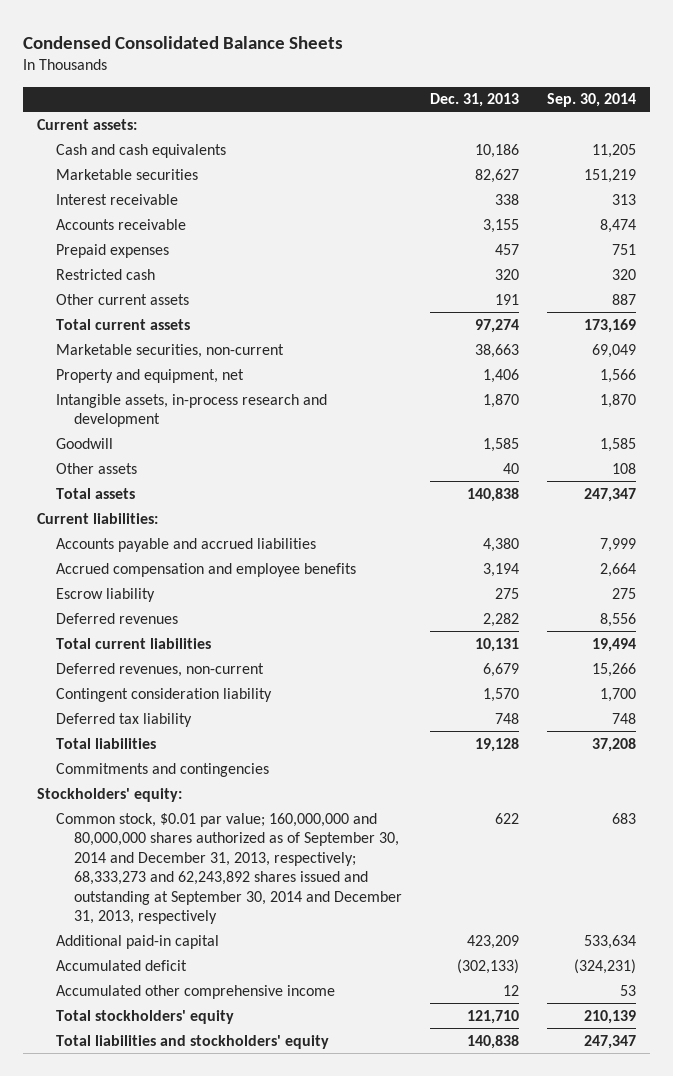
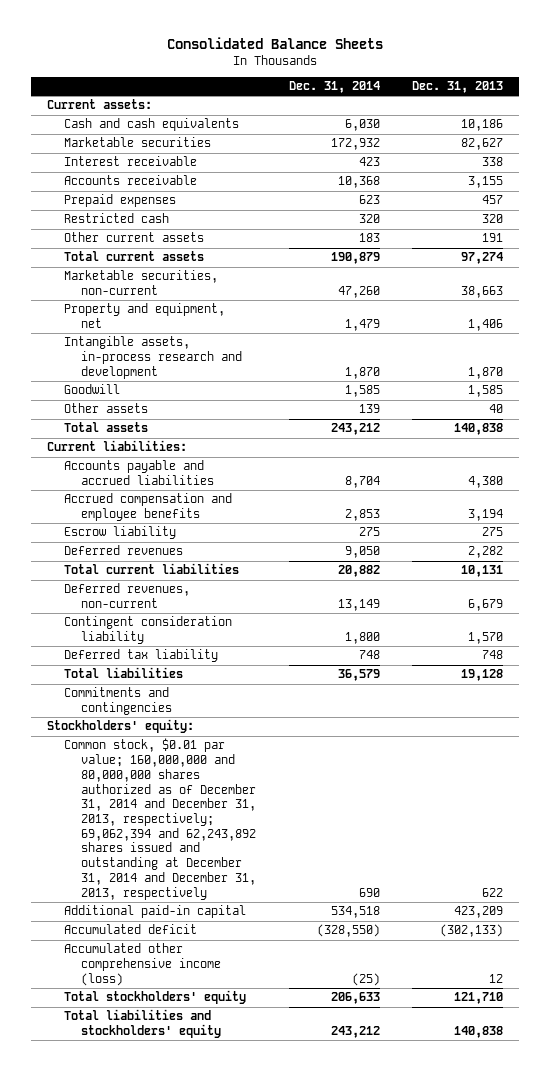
- Condensed Consolidated Balance Sheets
+ Consolidated Balance Sheets
- | Dec. 31, 2013 | Sep. 30, 2014
+ | Dec. 31, 2014 | Dec. 31, 2013
- Common stock, $0.01 par value; 160,000,000 and 80,000,000 shares authorized as of September 30, 2014 and December 31, 2013, respectively; 68,333,273 and 62,243,892 shares issued and outstanding at September 30, 2014 and December 31, 2013, respectively | 622 | 683
+ Common stock, $0.01 par value; 160,000,000 and 80,000,000 shares authorized as of December 31, 2014 and December 31, 2013, respectively; 69,062,394 and 62,243,892 shares issued and outstanding at December 31, 2014 and December 31, 2013, respectively | 690 | 622
- Accumulated other comprehensive income | 12 | 53
+ Accumulated other comprehensive income (loss) | (25) | 12

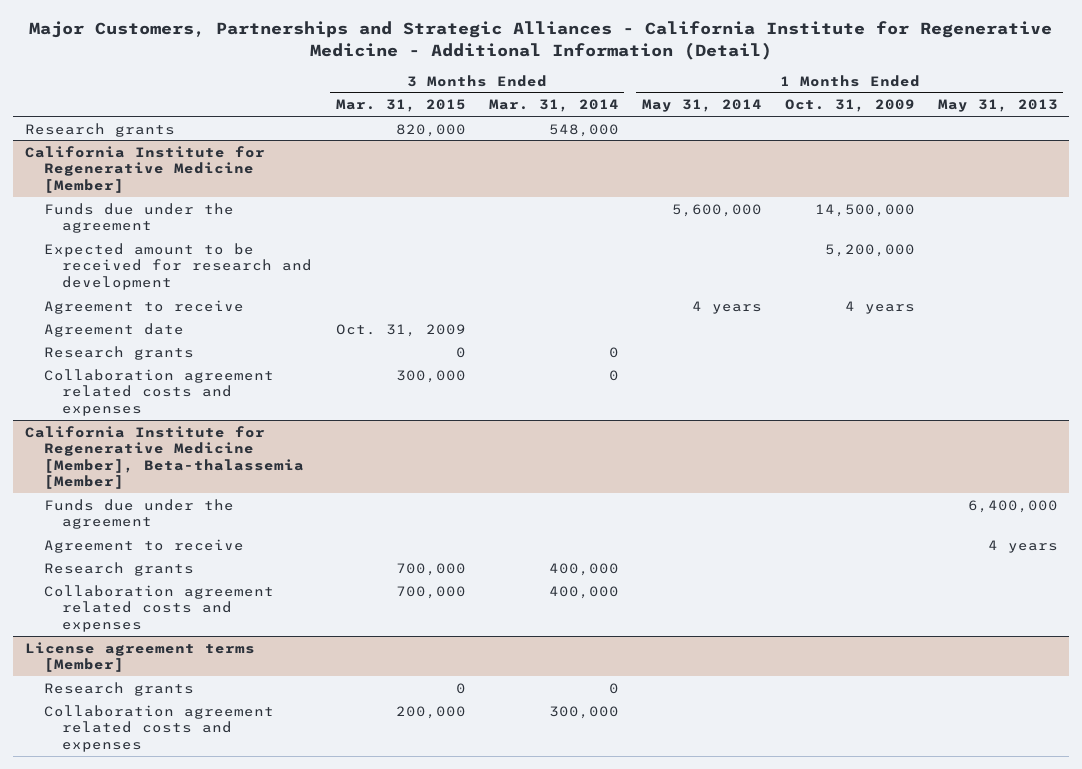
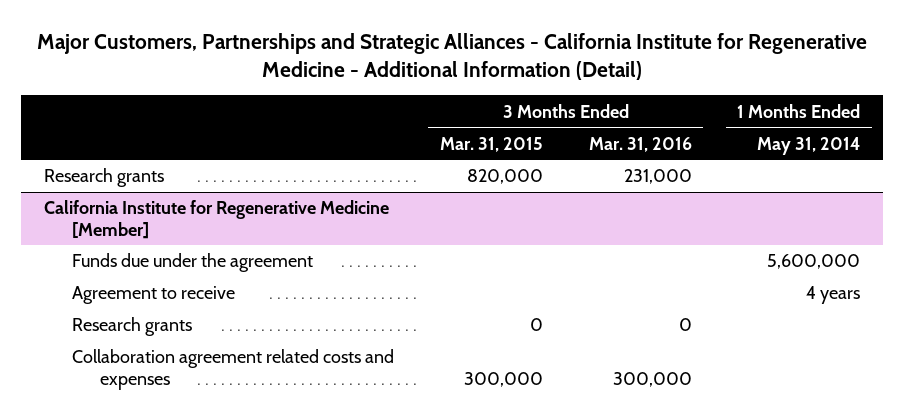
- | 3 Months Ended Mar. 31, 2015 | 3 Months Ended Mar. 31, 2014 | 1 Months Ended May 31, 2014 | 1 Months Ended Oct. 31, 2009 | 1 Months Ended May 31, 2013
+ | 3 Months Ended Mar. 31, 2015 | 3 Months Ended Mar. 31, 2016 | 1 Months Ended May 31, 2014
@ California Institute for Regenerative Medicine [Member]
- Expected amount to be received for research and development | | | | 5,200,000 |
- Agreement date | Oct. 31, 2009 | | | |
- California Institute for Regenerative Medicine [Member], Beta-thalassemia [Member]
- Funds due under the agreement | | | | | 6,400,000
- Agreement to receive | | | | | 4 years
- Research grants | 700,000 | 400,000 | | |
- Collaboration agreement related costs and expenses | 700,000 | 400,000 | | |
- License agreement terms [Member]
- Research grants | 0 | 0 | | |
- Collaboration agreement related costs and expenses | 200,000 | 300,000 | | |

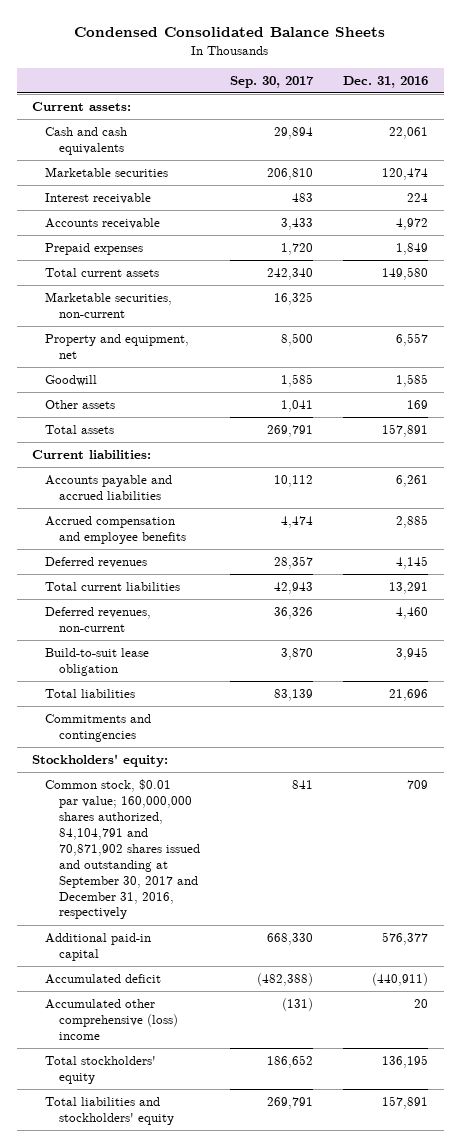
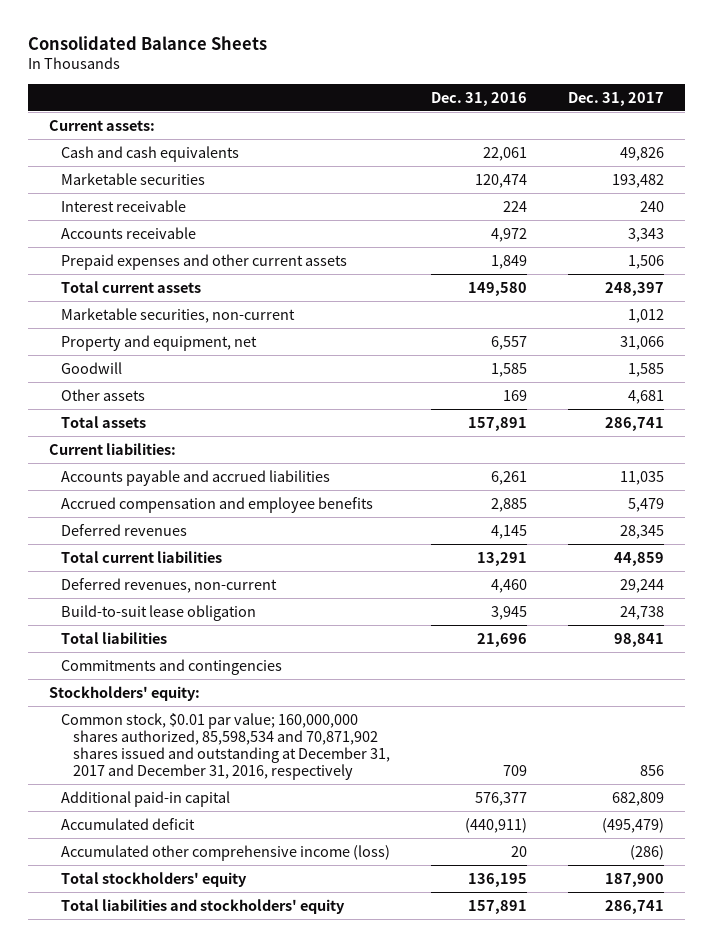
- Condensed Consolidated Balance Sheets
+ Consolidated Balance Sheets
- | Sep. 30, 2017 | Dec. 31, 2016
+ | Dec. 31, 2016 | Dec. 31, 2017
- Prepaid expenses | 1,720 | 1,849
+ Prepaid expenses and other current assets | 1,849 | 1,506
- Common stock, $0.01 par value; 160,000,000 shares authorized, 84,104,791 and 70,871,902 shares issued and outstanding at September 30, 2017 and December 31, 2016, respectively | 841 | 709
+ Common stock, $0.01 par value; 160,000,000 shares authorized, 85,598,534 and 70,871,902 shares issued and outstanding at December 31, 2017 and December 31, 2016, respectively | 709 | 856
- Accumulated other comprehensive (loss) income | (131) | 20
+ Accumulated other comprehensive income (loss) | 20 | (286)

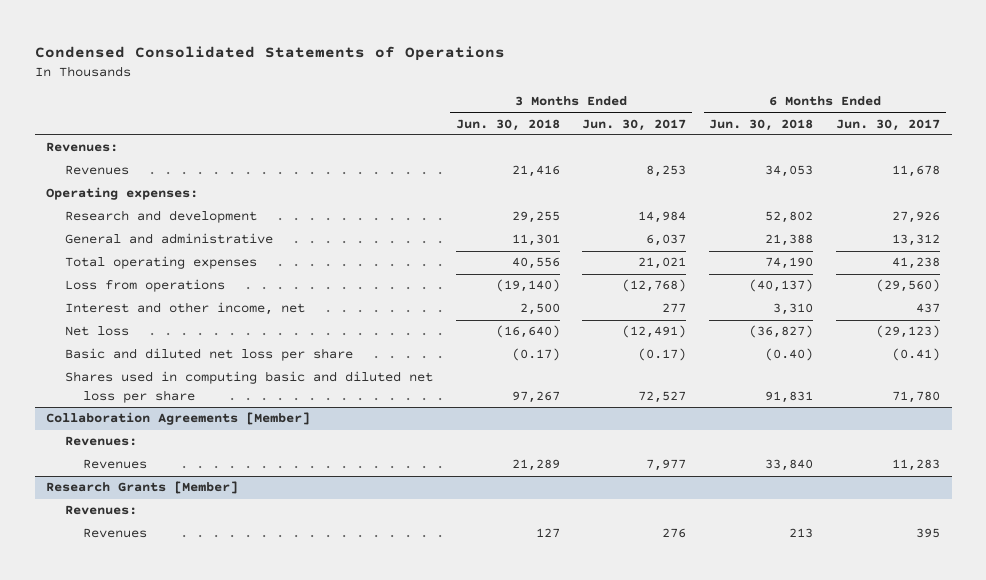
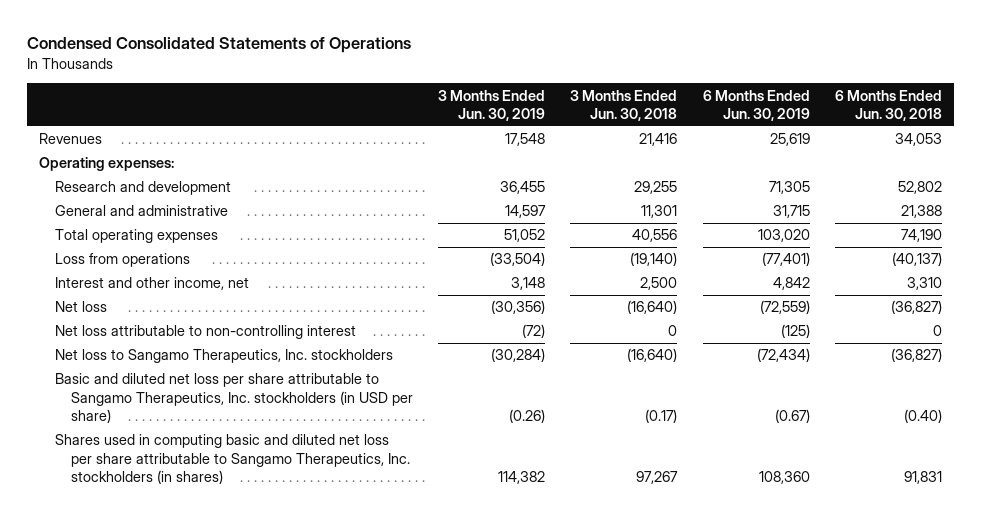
- | 3 Months Ended Jun. 30, 2018 | 3 Months Ended Jun. 30, 2017 | 6 Months Ended Jun. 30, 2018 | 6 Months Ended Jun. 30, 2017
+ | 3 Months Ended Jun. 30, 2019 | 3 Months Ended Jun. 30, 2018 | 6 Months Ended Jun. 30, 2019 | 6 Months Ended Jun. 30, 2018
- Revenues:
- Basic and diluted net loss per share | (0.17) | (0.17) | (0.40) | (0.41)
- Shares used in computing basic and diluted net loss per share | 97,267 | 72,527 | 91,831 | 71,780
- Collaboration Agreements [Member]
- Revenues:
- Revenues | 21,289 | 7,977 | 33,840 | 11,283
- Research Grants [Member]
- Revenues:
- Revenues | 127 | 276 | 213 | 395
+ Net loss attributable to non-controlling interest | (72) | 0 | (125) | 0
+ Net loss to Sangamo Therapeutics, Inc. stockholders | (30,284) | (16,640) | (72,434) | (36,827)
+ Basic and diluted net loss per share attributable to Sangamo Therapeutics, Inc. stockholders (in USD per share) | (0.26) | (0.17) | (0.67) | (0.40)
+ Shares used in computing basic and diluted net loss per share attributable to Sangamo Therapeutics, Inc. stockholders (in shares) | 114,382 | 97,267 | 108,360 | 91,831

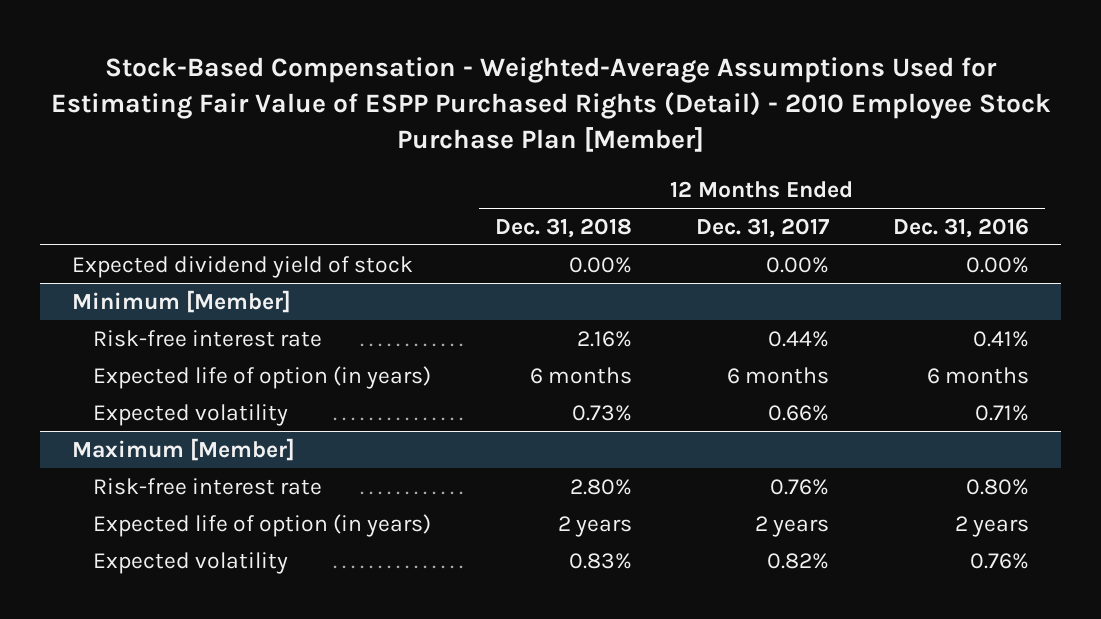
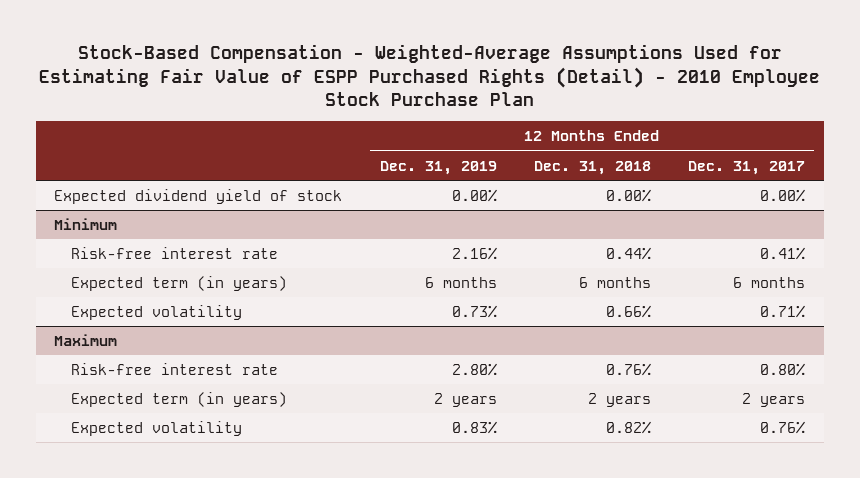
- Stock-Based Compensation - Weighted-Average Assumptions Used for Estimating Fair Value of ESPP Purchased Rights (Detail) - 2010 Employee Stock Purchase Plan [Member]
+ Stock-Based Compensation - Weighted-Average Assumptions Used for Estimating Fair Value of ESPP Purchased Rights (Detail) - 2010 Employee Stock Purchase Plan
- | 12 Months Ended Dec. 31, 2018 | 12 Months Ended Dec. 31, 2017 | 12 Months Ended Dec. 31, 2016
+ | 12 Months Ended Dec. 31, 2019 | 12 Months Ended Dec. 31, 2018 | 12 Months Ended Dec. 31, 2017
- Minimum [Member]
- Risk-free interest rate | 2.16% | 0.44% | 0.41%
- Expected life of option (in years) | 6 months | 6 months | 6 months
- Expected volatility | 0.73% | 0.66% | 0.71%
- Maximum [Member]
- Risk-free interest rate | 2.80% | 0.76% | 0.80%
- Expected life of option (in years) | 2 years | 2 years | 2 years
- Expected volatility | 0.83% | 0.82% | 0.76%
+ Minimum
+ Risk-free interest rate | 2.16% | 0.44% | 0.41%
+ Expected term (in years) | 6 months | 6 months | 6 months
+ Expected volatility | 0.73% | 0.66% | 0.71%
+ Maximum
+ Risk-free interest rate | 2.80% | 0.76% | 0.80%
+ Expected term (in years) | 2 years | 2 years | 2 years
+ Expected volatility | 0.83% | 0.82% | 0.76%

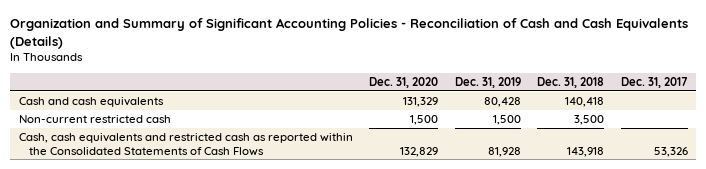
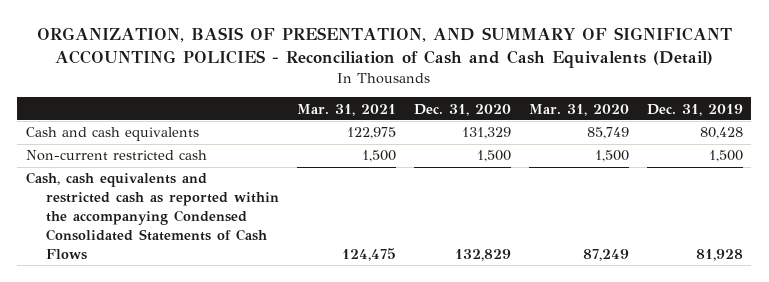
- Organization and Summary of Significant Accounting Policies - Reconciliation of Cash and Cash Equivalents (Details)
+ ORGANIZATION, BASIS OF PRESENTATION, AND SUMMARY OF SIGNIFICANT ACCOUNTING POLICIES - Reconciliation of Cash and Cash Equivalents (Detail)
- | Dec. 31, 2020 | Dec. 31, 2019 | Dec. 31, 2018 | Dec. 31, 2017
+ | Mar. 31, 2021 | Dec. 31, 2020 | Mar. 31, 2020 | Dec. 31, 2019
- Cash, cash equivalents and restricted cash as reported within the Consolidated Statements of Cash Flows | 132,829 | 81,928 | 143,918 | 53,326
+ Cash, cash equivalents and restricted cash as reported within the accompanying Condensed Consolidated Statements of Cash Flows | 124,475 | 132,829 | 87,249 | 81,928

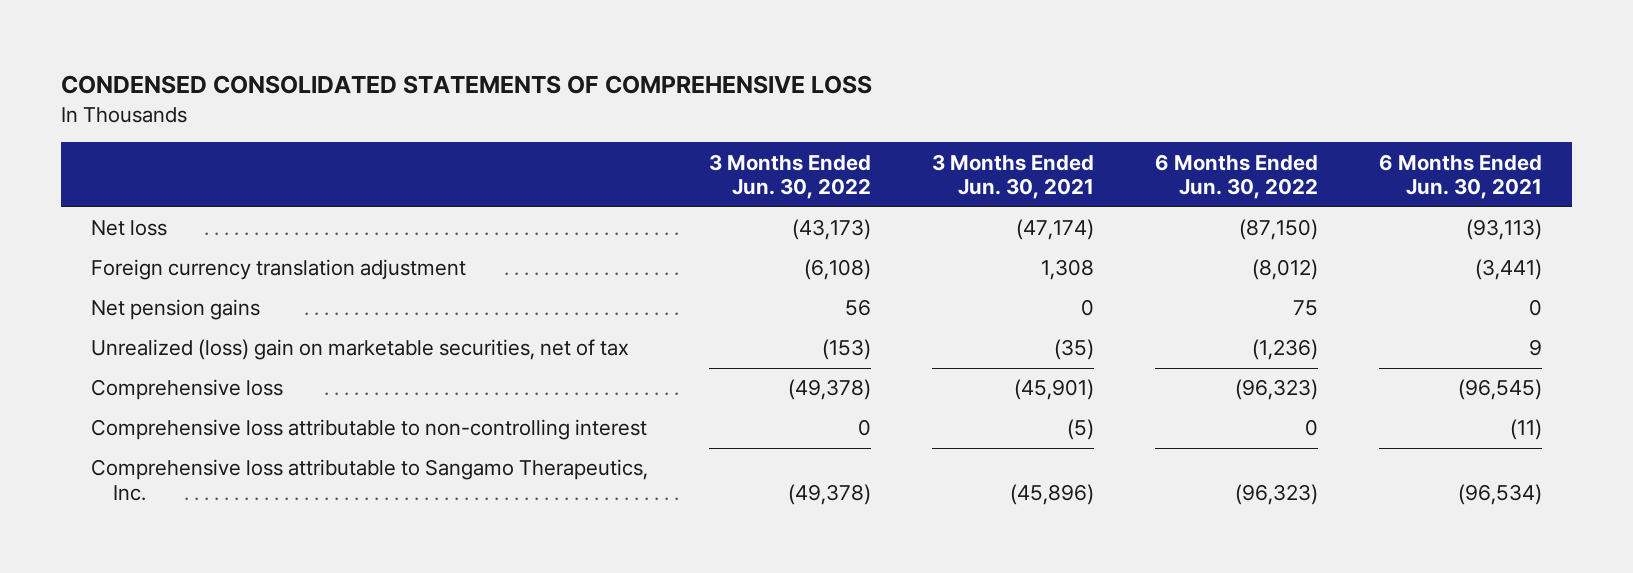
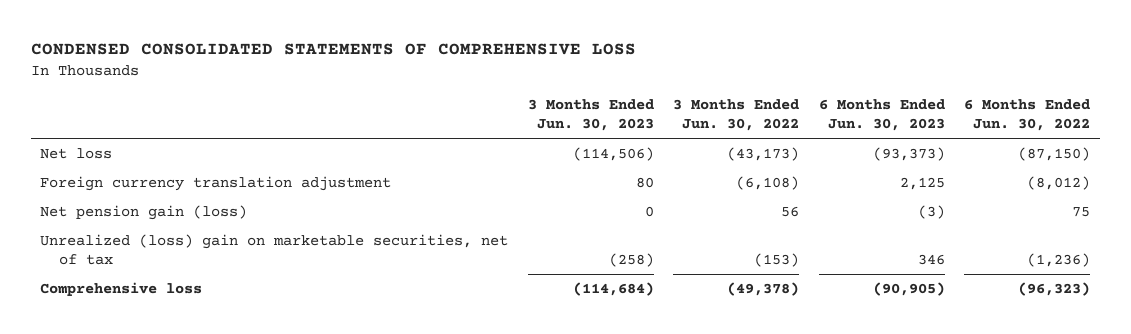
- | 3 Months Ended Jun. 30, 2022 | 3 Months Ended Jun. 30, 2021 | 6 Months Ended Jun. 30, 2022 | 6 Months Ended Jun. 30, 2021
+ | 3 Months Ended Jun. 30, 2023 | 3 Months Ended Jun. 30, 2022 | 6 Months Ended Jun. 30, 2023 | 6 Months Ended Jun. 30, 2022
- Net pension gains | 56 | 0 | 75 | 0
+ Net pension gain (loss) | 0 | 56 | (3) | 75
- Comprehensive loss attributable to non-controlling interest | 0 | (5) | 0 | (11)
- Comprehensive loss attributable to Sangamo Therapeutics, Inc. | (49,378) | (45,896) | (96,323) | (96,534)

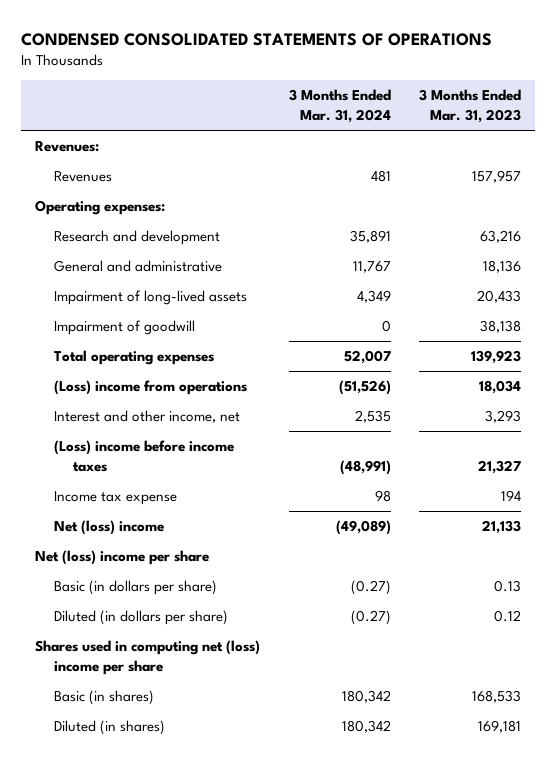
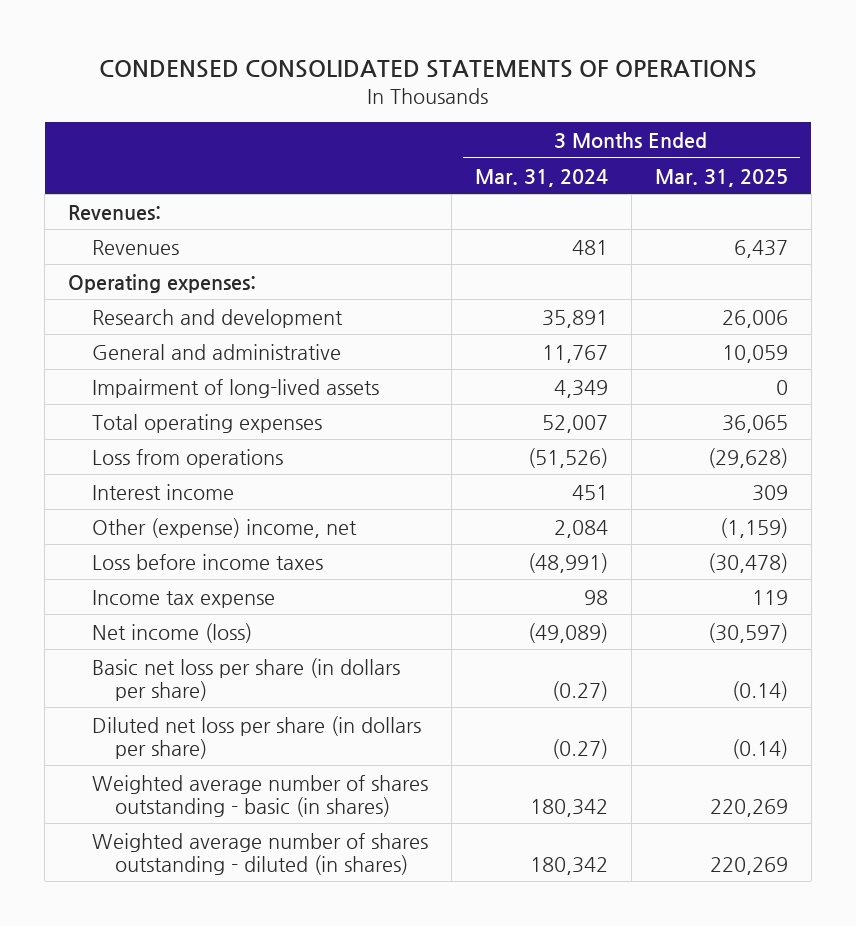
- | 3 Months Ended Mar. 31, 2024 | 3 Months Ended Mar. 31, 2023
+ | 3 Months Ended Mar. 31, 2024 | 3 Months Ended Mar. 31, 2025
- Impairment of goodwill | 0 | 38,138
- (Loss) income from operations | (51,526) | 18,034
- Interest and other income, net | 2,535 | 3,293
- (Loss) income before income taxes | (48,991) | 21,327
+ Loss from operations | (51,526) | (29,628)
+ Interest income | 451 | 309
+ Other (expense) income, net | 2,084 | (1,159)
+ Loss before income taxes | (48,991) | (30,478)
- Net (loss) income | (49,089) | 21,133
- Net (loss) income per share
- Basic (in dollars per share) | (0.27) | 0.13
- Diluted (in dollars per share) | (0.27) | 0.12
- Shares used in computing net (loss) income per share
- Basic (in shares) | 180,342 | 168,533
- Diluted (in shares) | 180,342 | 169,181
+ Net income (loss) | (49,089) | (30,597)
+ Basic net loss per share (in dollars per share) | (0.27) | (0.14)
+ Diluted net loss per share (in dollars per share) | (0.27) | (0.14)
+ Weighted average number of shares outstanding - basic (in shares) | 180,342 | 220,269
+ Weighted average number of shares outstanding - diluted (in shares) | 180,342 | 220,269

